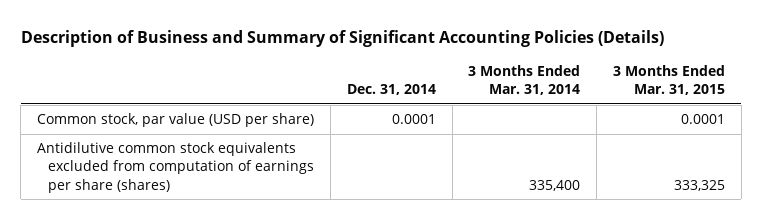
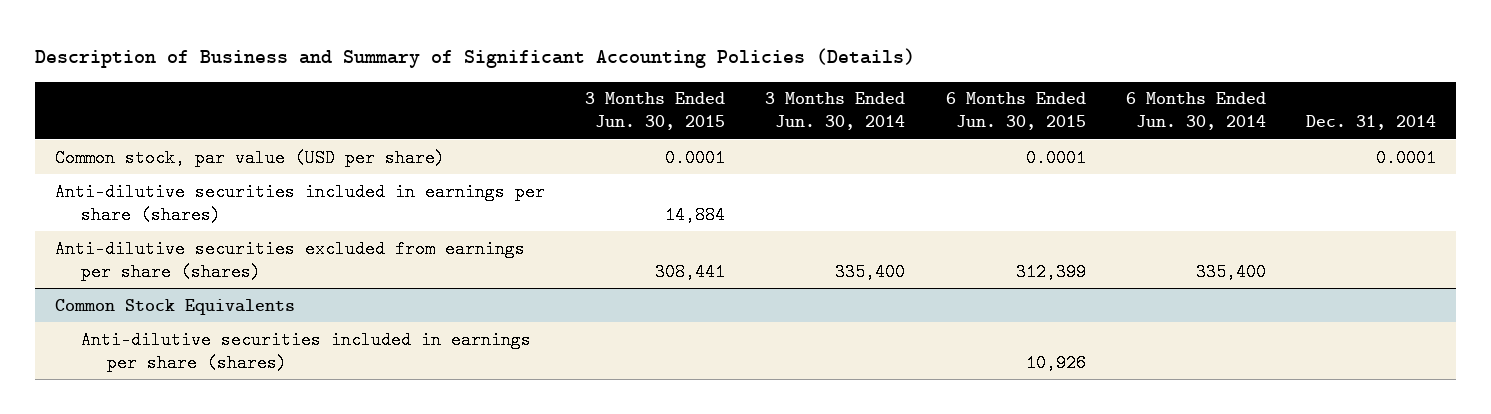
- | Dec. 31, 2014 | 3 Months Ended Mar. 31, 2014 | 3 Months Ended Mar. 31, 2015
+ | 3 Months Ended Jun. 30, 2015 | 3 Months Ended Jun. 30, 2014 | 6 Months Ended Jun. 30, 2015 | 6 Months Ended Jun. 30, 2014 | Dec. 31, 2014
- Antidilutive common stock equivalents excluded from computation of earnings per share (shares) | | 335,400 | 333,325
+ Anti-dilutive securities included in earnings per share (shares) | 14,884 | | | |
+ Anti-dilutive securities excluded from earnings per share (shares) | 308,441 | 335,400 | 312,399 | 335,400 |
+ Common Stock Equivalents
+ Anti-dilutive securities included in earnings per share (shares) | | | 10,926 | |

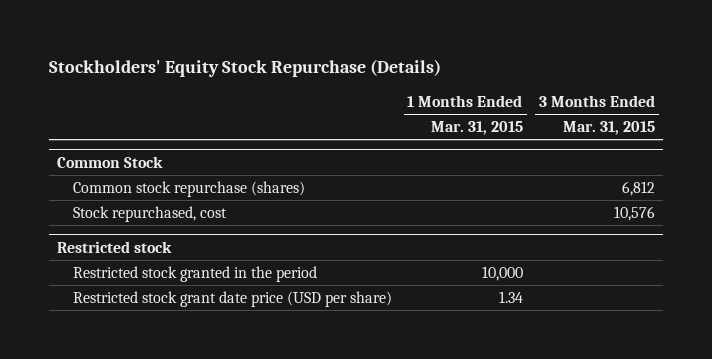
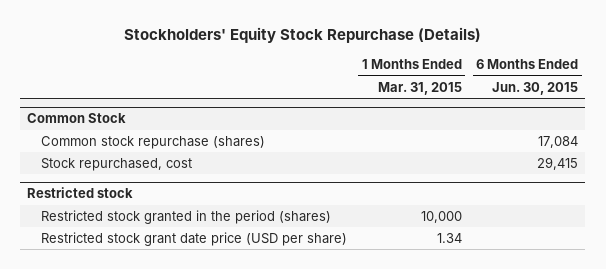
- | 1 Months Ended Mar. 31, 2015 | 3 Months Ended Mar. 31, 2015
+ | 1 Months Ended Mar. 31, 2015 | 6 Months Ended Jun. 30, 2015
@ Restricted stock
- Restricted stock granted in the period | 10,000 |
+ Restricted stock granted in the period (shares) | 10,000 |

